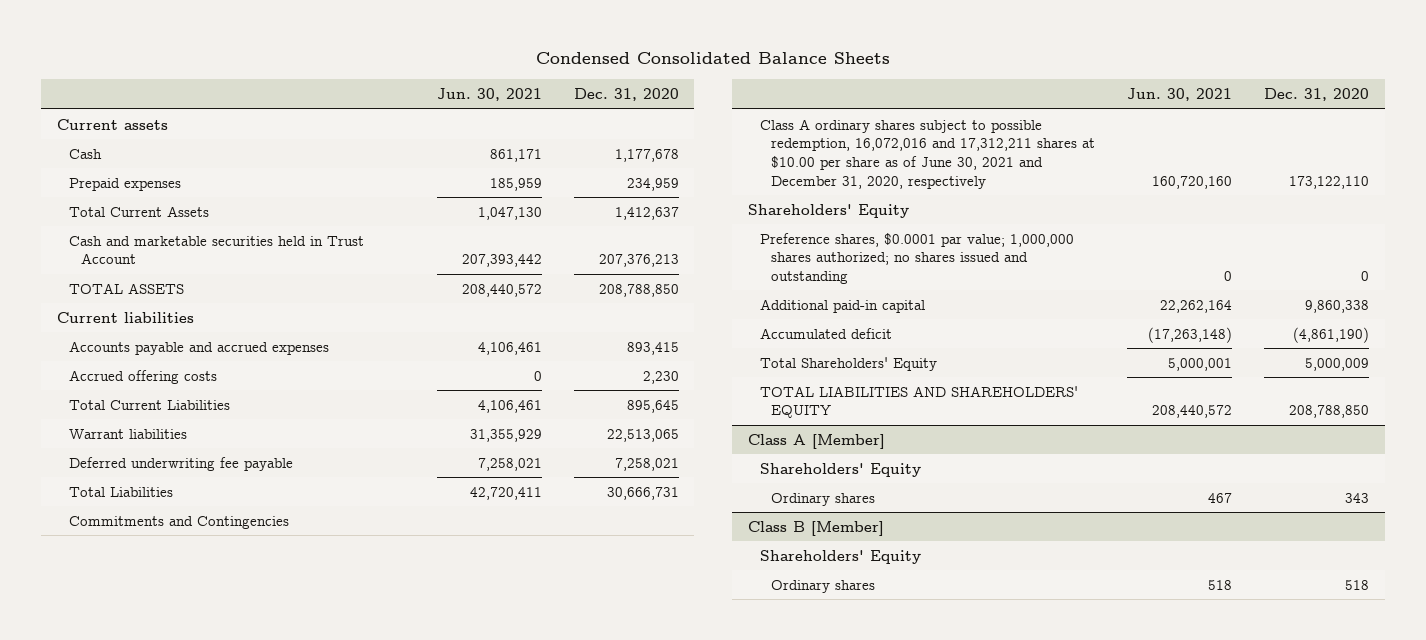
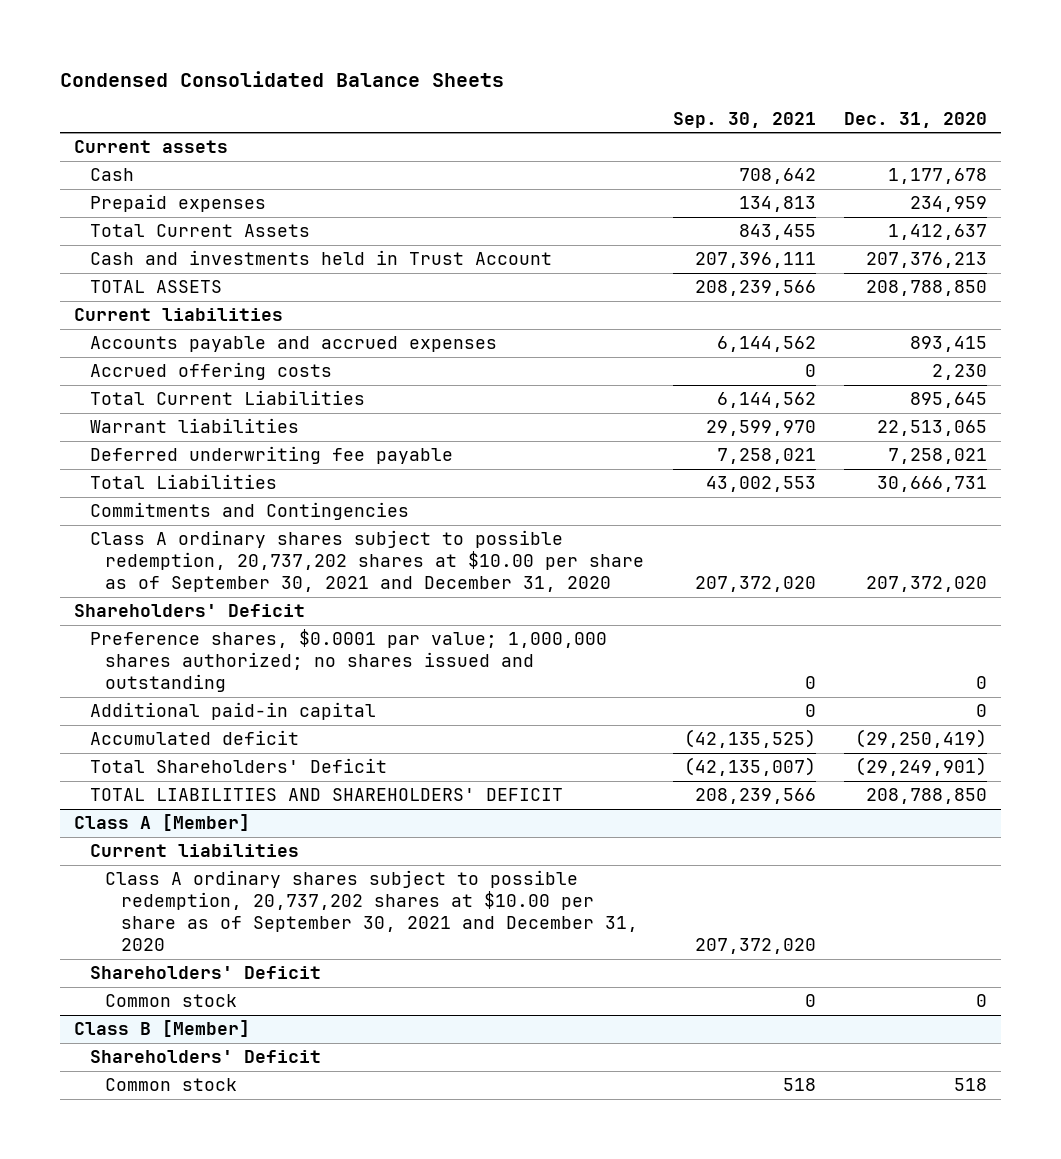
- | Jun. 30, 2021 | Dec. 31, 2020
+ | Sep. 30, 2021 | Dec. 31, 2020
- Cash and marketable securities held in Trust Account | 207,393,442 | 207,376,213
+ Cash and investments held in Trust Account | 207,396,111 | 207,376,213
- Class A ordinary shares subject to possible redemption, 16,072,016 and 17,312,211 shares at $10.00 per share as of June 30, 2021 and December 31, 2020, respectively | 160,720,160 | 173,122,110
- Shareholders' Equity
+ Class A ordinary shares subject to possible redemption, 20,737,202 shares at $10.00 per share as of September 30, 2021 and December 31, 2020 | 207,372,020 | 207,372,020
+ Shareholders' Deficit
- Additional paid-in capital | 22,262,164 | 9,860,338
- Accumulated deficit | (17,263,148) | (4,861,190)
- Total Shareholders' Equity | 5,000,001 | 5,000,009
- TOTAL LIABILITIES AND SHAREHOLDERS' EQUITY | 208,440,572 | 208,788,850
+ Additional paid-in capital | 0 | 0
+ Accumulated deficit | (42,135,525) | (29,250,419)
+ Total Shareholders' Deficit | (42,135,007) | (29,249,901)
+ TOTAL LIABILITIES AND SHAREHOLDERS' DEFICIT | 208,239,566 | 208,788,850
@ Class A [Member]
- Shareholders' Equity
- Ordinary shares | 467 | 343
+ Current liabilities
+ Class A ordinary shares subject to possible redemption, 20,737,202 shares at $10.00 per share as of September 30, 2021 and December 31, 2020 | 207,372,020 |
+ Shareholders' Deficit
+ Common stock | 0 | 0
@ Class B [Member]
- Shareholders' Equity
- Ordinary shares | 518 | 518
+ Shareholders' Deficit
+ Common stock | 518 | 518

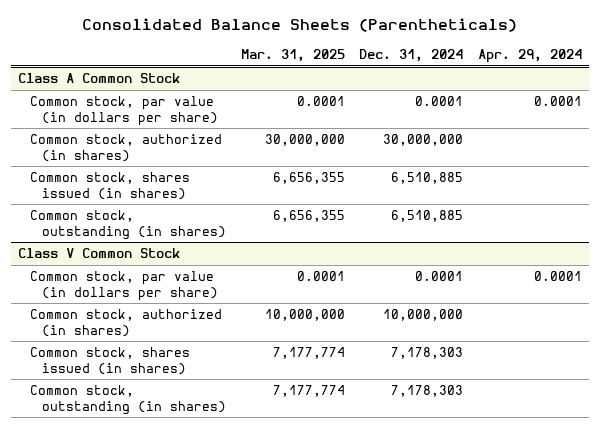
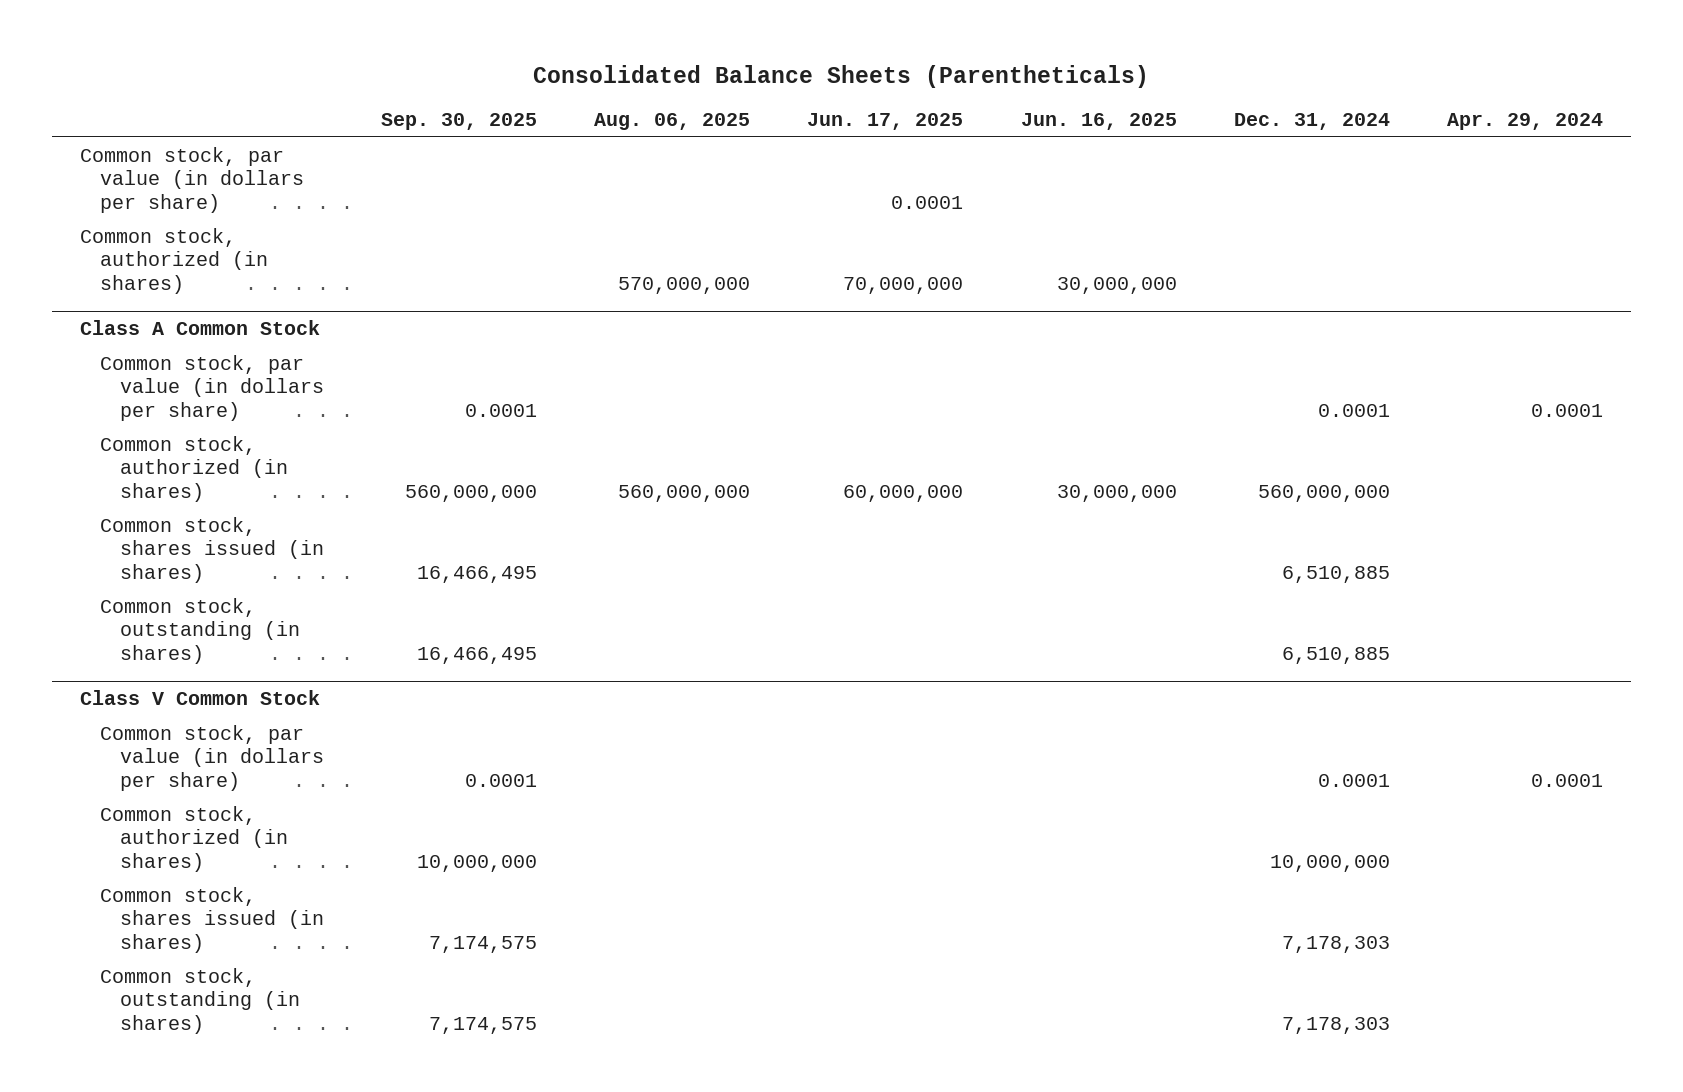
- | Mar. 31, 2025 | Dec. 31, 2024 | Apr. 29, 2024
+ | Sep. 30, 2025 | Aug. 06, 2025 | Jun. 17, 2025 | Jun. 16, 2025 | Dec. 31, 2024 | Apr. 29, 2024
+ Common stock, par value (in dollars per share) | | | 0.0001 | | |
+ Common stock, authorized (in shares) | | 570,000,000 | 70,000,000 | 30,000,000 | |
@ Class A Common Stock
- Common stock, authorized (in shares) | 30,000,000 | 30,000,000 |
+ Common stock, authorized (in shares) | 560,000,000 | 560,000,000 | 60,000,000 | 30,000,000 | 560,000,000 |

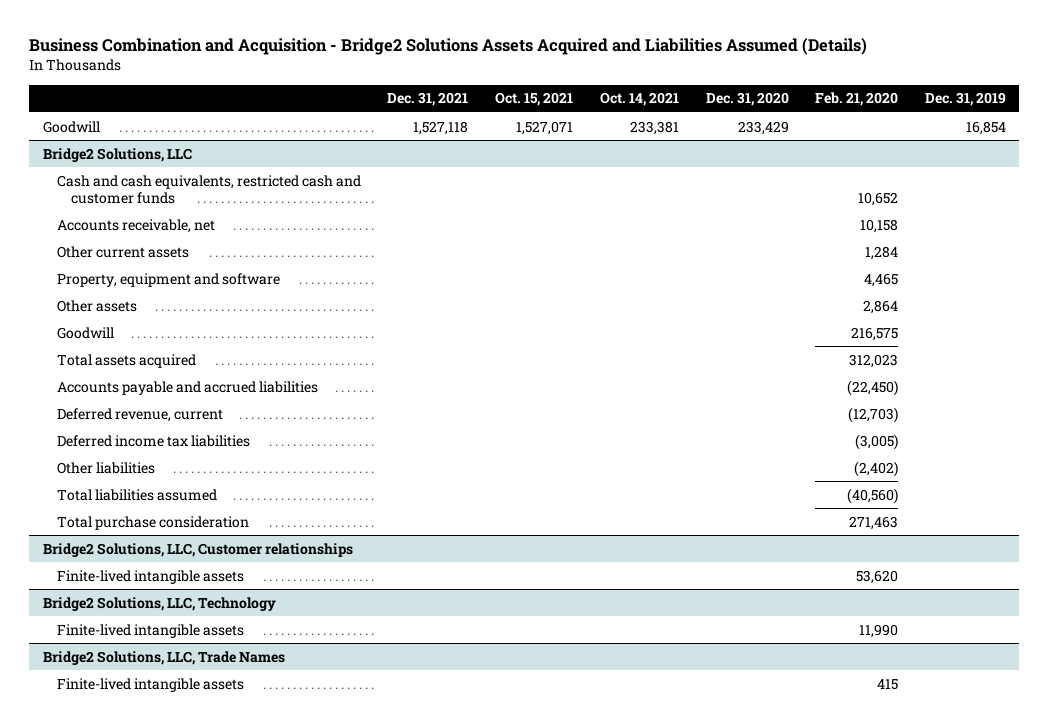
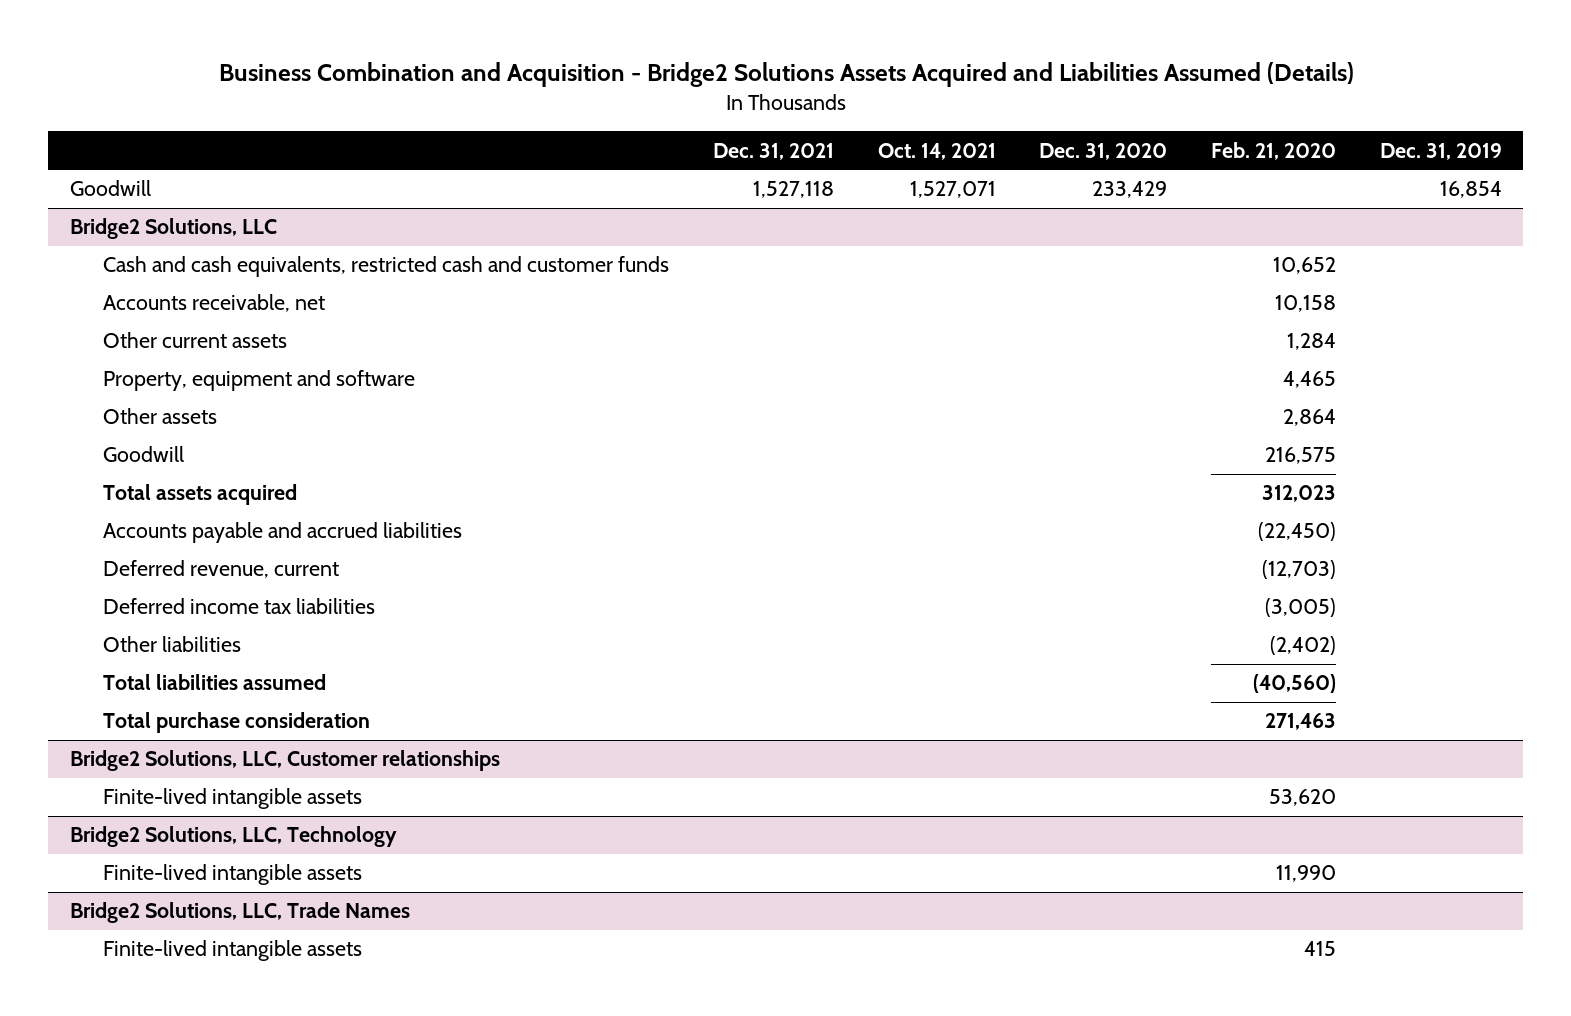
- | Dec. 31, 2021 | Oct. 15, 2021 | Oct. 14, 2021 | Dec. 31, 2020 | Feb. 21, 2020 | Dec. 31, 2019
+ | Dec. 31, 2021 | Oct. 14, 2021 | Dec. 31, 2020 | Feb. 21, 2020 | Dec. 31, 2019
- Goodwill | 1,527,118 | 1,527,071 | 233,381 | 233,429 | | 16,854
+ Goodwill | 1,527,118 | 1,527,071 | 233,429 | | 16,854

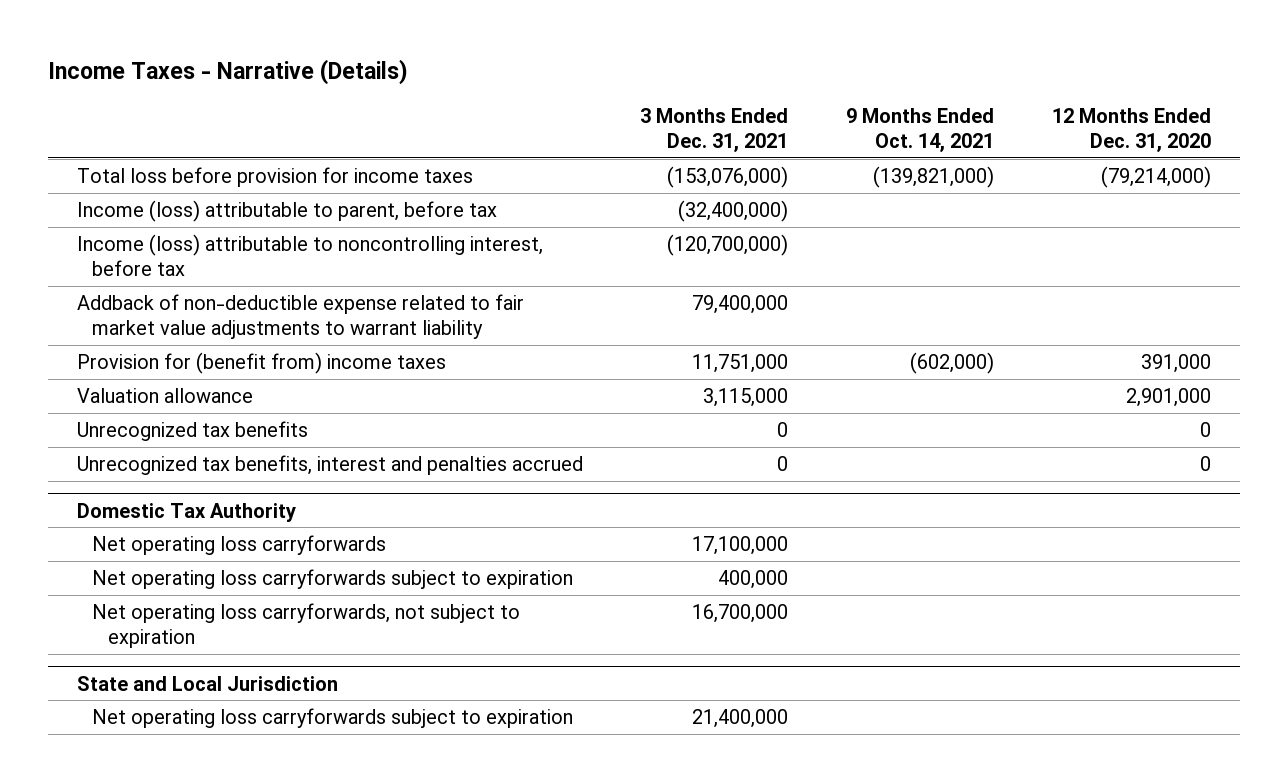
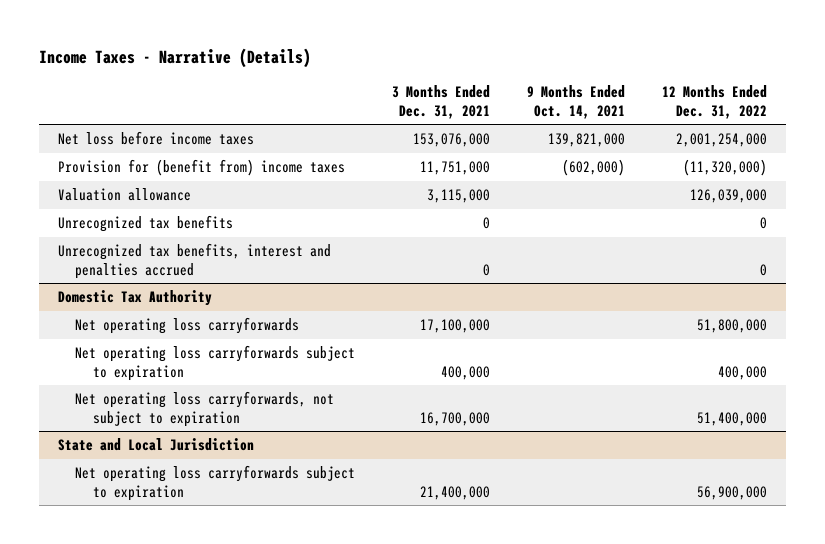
- | 3 Months Ended Dec. 31, 2021 | 9 Months Ended Oct. 14, 2021 | 12 Months Ended Dec. 31, 2020
+ | 3 Months Ended Dec. 31, 2021 | 9 Months Ended Oct. 14, 2021 | 12 Months Ended Dec. 31, 2022
- Total loss before provision for income taxes | (153,076,000) | (139,821,000) | (79,214,000)
- Income (loss) attributable to parent, before tax | (32,400,000) | |
- Income (loss) attributable to noncontrolling interest, before tax | (120,700,000) | |
- Addback of non-deductible expense related to fair market value adjustments to warrant liability | 79,400,000 | |
+ Net loss before income taxes | 153,076,000 | 139,821,000 | 2,001,254,000

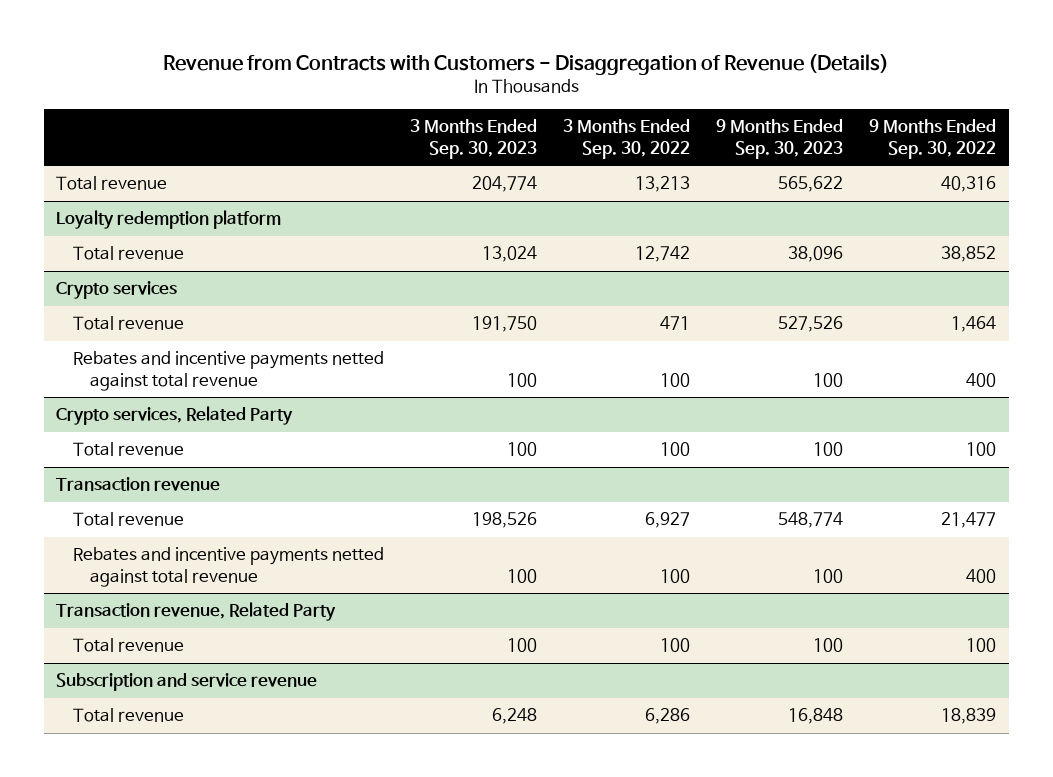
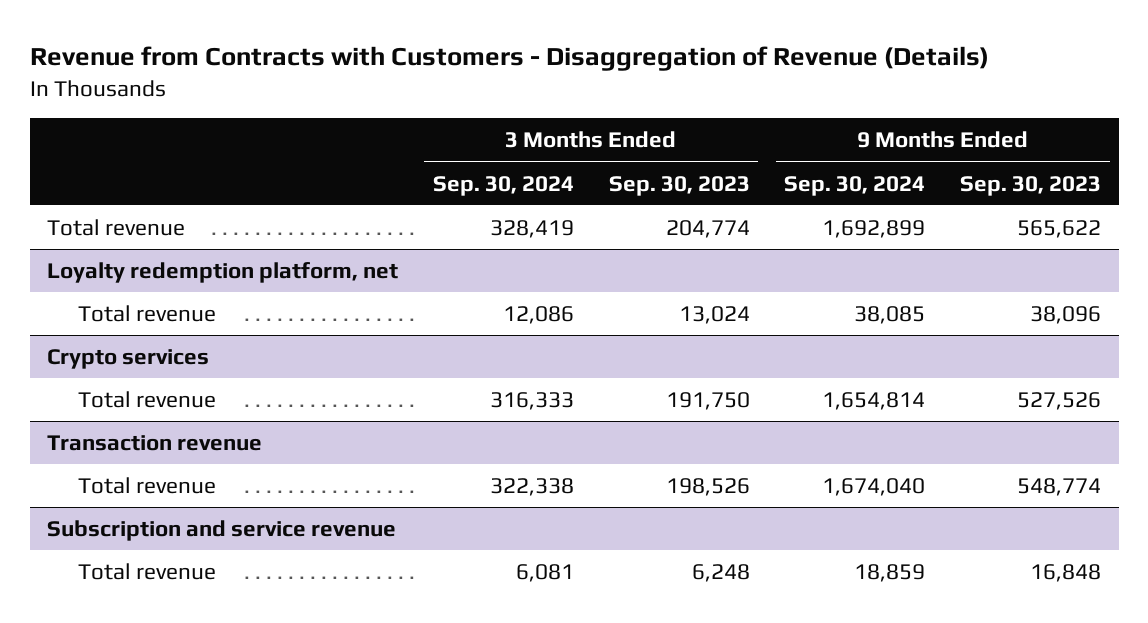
- | 3 Months Ended Sep. 30, 2023 | 3 Months Ended Sep. 30, 2022 | 9 Months Ended Sep. 30, 2023 | 9 Months Ended Sep. 30, 2022
+ | 3 Months Ended Sep. 30, 2024 | 3 Months Ended Sep. 30, 2023 | 9 Months Ended Sep. 30, 2024 | 9 Months Ended Sep. 30, 2023
- Loyalty redemption platform
+ Loyalty redemption platform, net
@ Crypto services
- Rebates and incentive payments netted against total revenue | 100 | 100 | 100 | 400
- Crypto services, Related Party
- Total revenue | 100 | 100 | 100 | 100
@ Transaction revenue
- Rebates and incentive payments netted against total revenue | 100 | 100 | 100 | 400
- Transaction revenue, Related Party
- Total revenue | 100 | 100 | 100 | 100

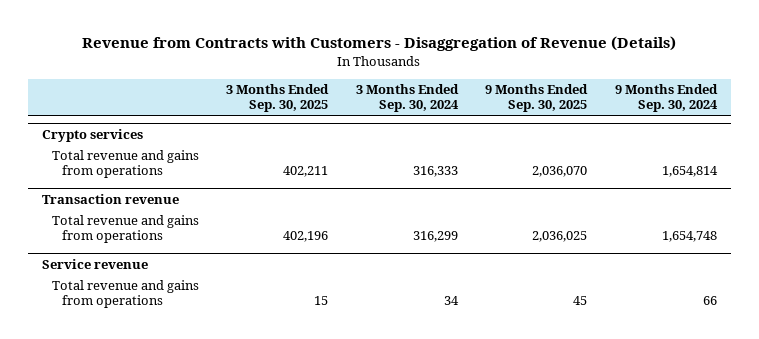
- | 3 Months Ended Sep. 30, 2024 | 3 Months Ended Sep. 30, 2023 | 9 Months Ended Sep. 30, 2024 | 9 Months Ended Sep. 30, 2023
+ | 3 Months Ended Sep. 30, 2025 | 3 Months Ended Sep. 30, 2024 | 9 Months Ended Sep. 30, 2025 | 9 Months Ended Sep. 30, 2024
- Total revenue | 328,419 | 204,774 | 1,692,899 | 565,622
- Loyalty redemption platform, net
- Total revenue | 12,086 | 13,024 | 38,085 | 38,096
@ Crypto services
- Total revenue | 316,333 | 191,750 | 1,654,814 | 527,526
+ Total revenue and gains from operations | 402,211 | 316,333 | 2,036,070 | 1,654,814
@ Transaction revenue
- Total revenue | 322,338 | 198,526 | 1,674,040 | 548,774
- Subscription and service revenue
- Total revenue | 6,081 | 6,248 | 18,859 | 16,848
@ Transaction revenue
+ Total revenue and gains from operations | 402,196 | 316,299 | 2,036,025 | 1,654,748
+ Service revenue
+ Total revenue and gains from operations | 15 | 34 | 45 | 66

